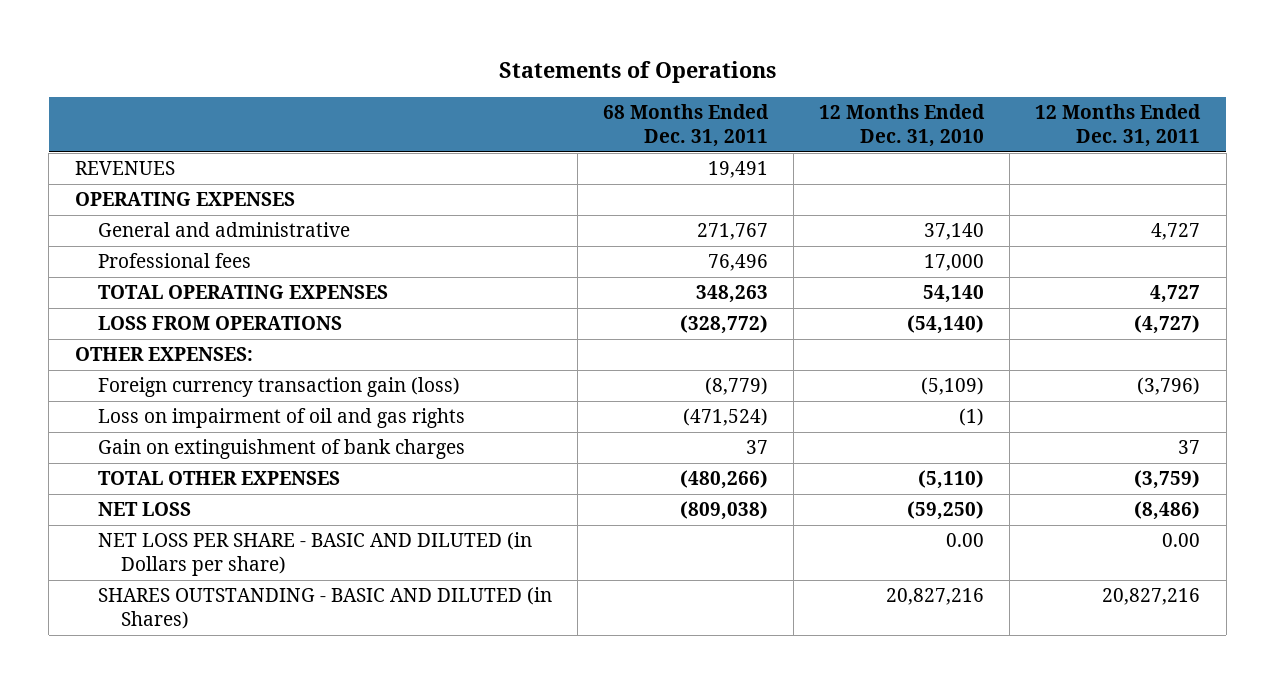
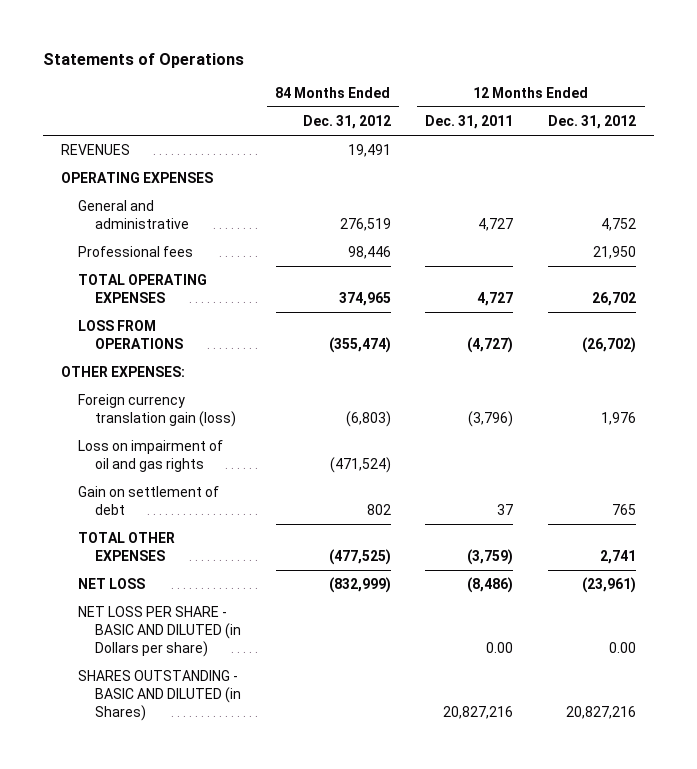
- | 68 Months Ended Dec. 31, 2011 | 12 Months Ended Dec. 31, 2010 | 12 Months Ended Dec. 31, 2011
+ | 84 Months Ended Dec. 31, 2012 | 12 Months Ended Dec. 31, 2011 | 12 Months Ended Dec. 31, 2012
- Foreign currency transaction gain (loss) | (8,779) | (5,109) | (3,796)
+ Foreign currency translation gain (loss) | (6,803) | (3,796) | 1,976
- Gain on extinguishment of bank charges | 37 | | 37
+ Gain on settlement of debt | 802 | 37 | 765

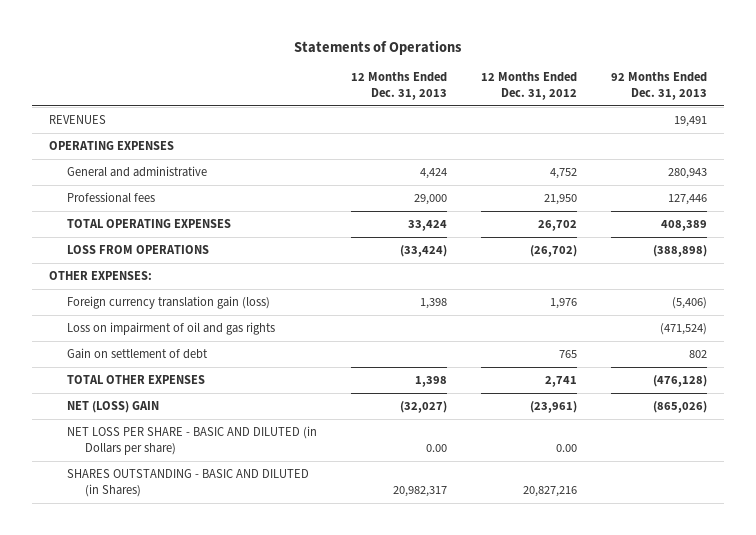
- | 84 Months Ended Dec. 31, 2012 | 12 Months Ended Dec. 31, 2011 | 12 Months Ended Dec. 31, 2012
+ | 12 Months Ended Dec. 31, 2013 | 12 Months Ended Dec. 31, 2012 | 92 Months Ended Dec. 31, 2013
- NET LOSS | (832,999) | (8,486) | (23,961)
+ NET (LOSS) GAIN | (32,027) | (23,961) | (865,026)

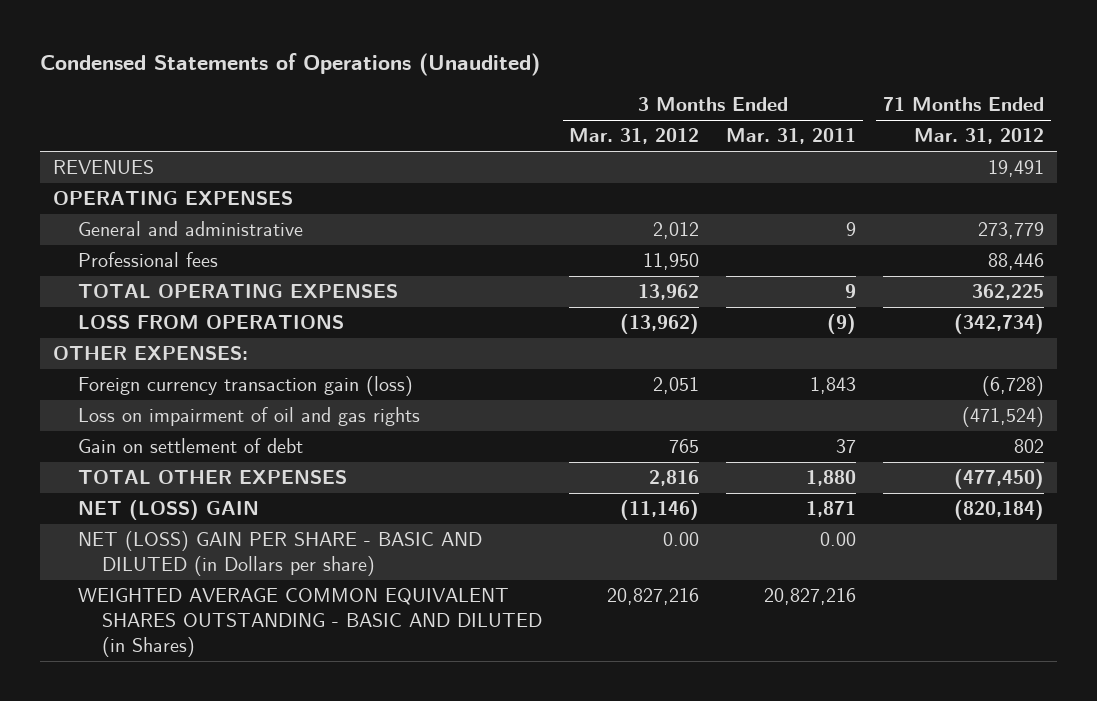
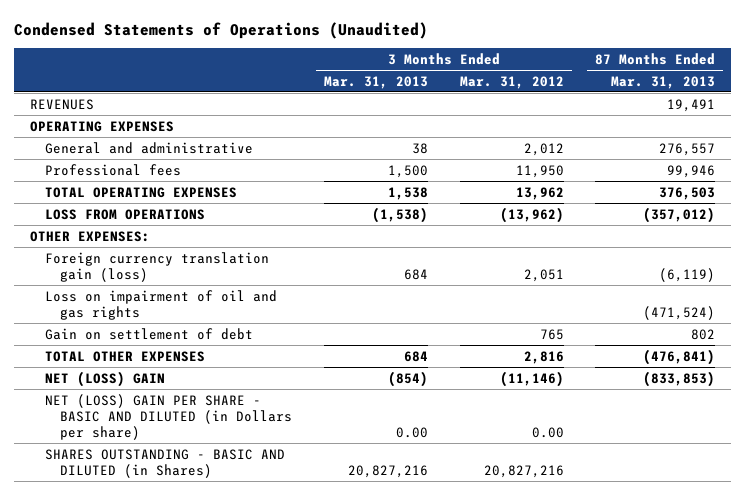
- | 3 Months Ended Mar. 31, 2012 | 3 Months Ended Mar. 31, 2011 | 71 Months Ended Mar. 31, 2012
+ | 3 Months Ended Mar. 31, 2013 | 3 Months Ended Mar. 31, 2012 | 87 Months Ended Mar. 31, 2013
- Foreign currency transaction gain (loss) | 2,051 | 1,843 | (6,728)
+ Foreign currency translation gain (loss) | 684 | 2,051 | (6,119)
- WEIGHTED AVERAGE COMMON EQUIVALENT SHARES OUTSTANDING - BASIC AND DILUTED (in Shares) | 20,827,216 | 20,827,216 |
+ SHARES OUTSTANDING - BASIC AND DILUTED (in Shares) | 20,827,216 | 20,827,216 |

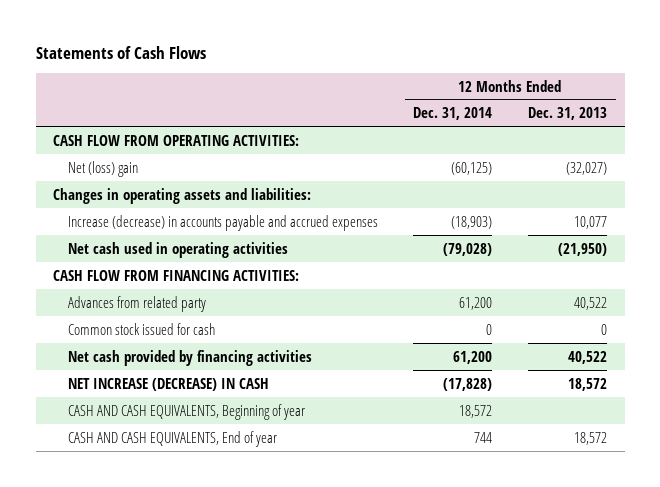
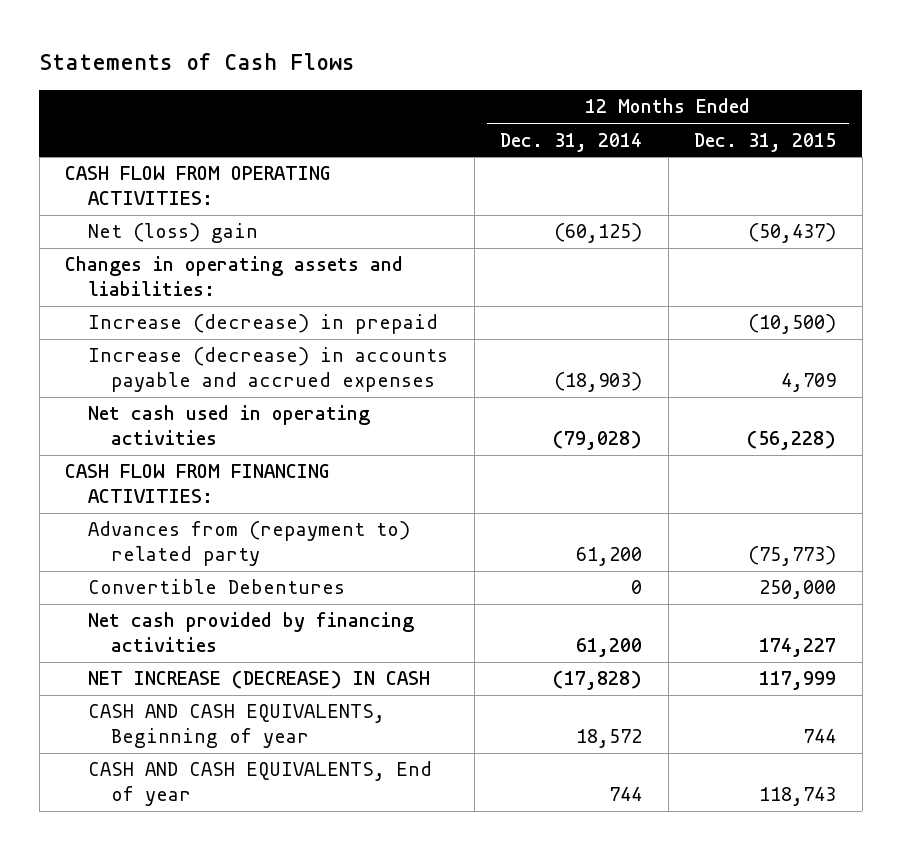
- | 12 Months Ended Dec. 31, 2014 | 12 Months Ended Dec. 31, 2013
+ | 12 Months Ended Dec. 31, 2014 | 12 Months Ended Dec. 31, 2015
+ Increase (decrease) in prepaid | | (10,500)
- Advances from related party | 61,200 | 40,522
- Common stock issued for cash | 0 | 0
+ Advances from (repayment to) related party | 61,200 | (75,773)
+ Convertible Debentures | 0 | 250,000

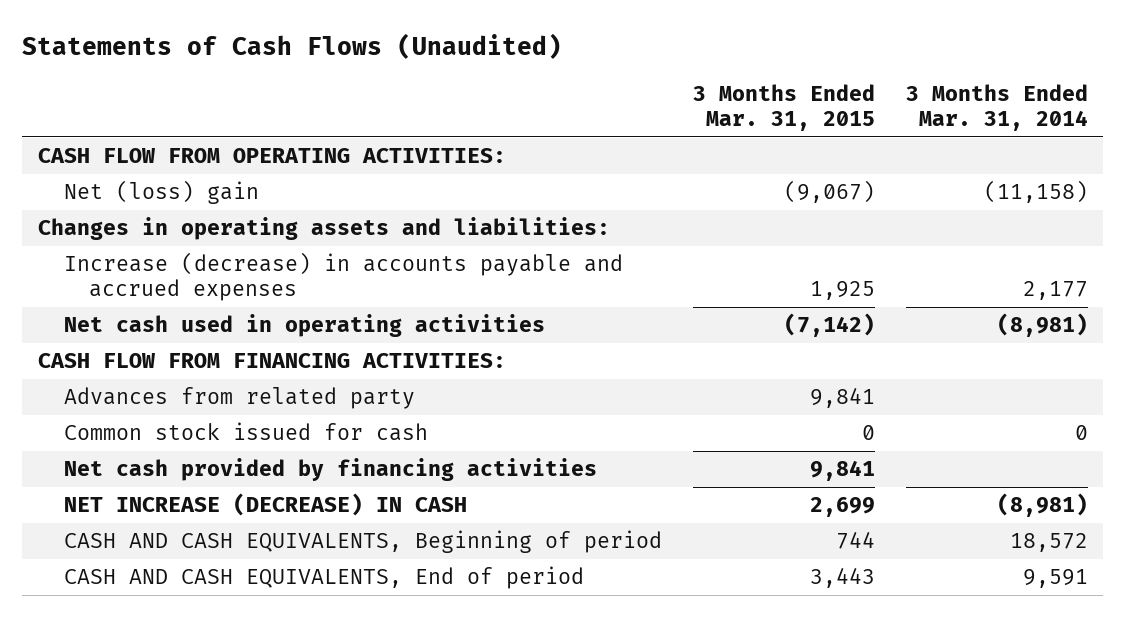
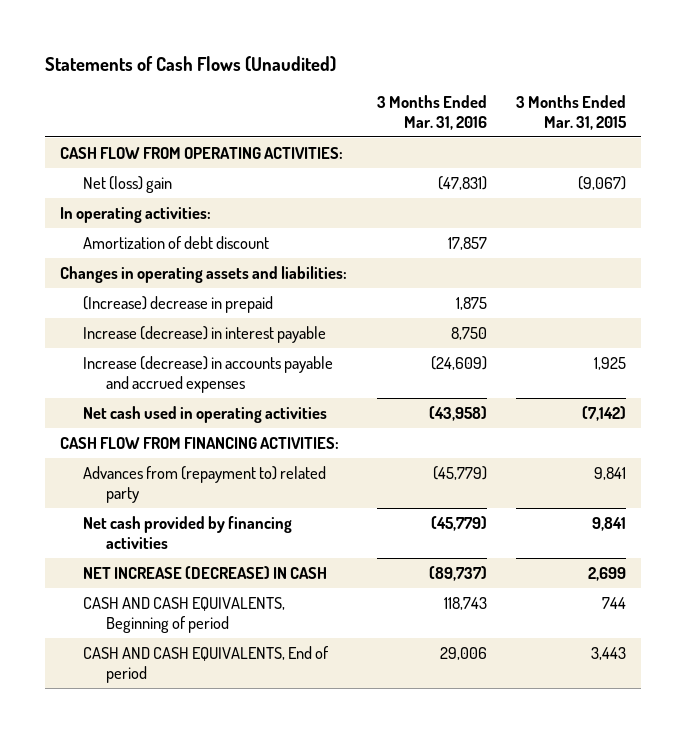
- | 3 Months Ended Mar. 31, 2015 | 3 Months Ended Mar. 31, 2014
+ | 3 Months Ended Mar. 31, 2016 | 3 Months Ended Mar. 31, 2015
+ In operating activities:
+ Amortization of debt discount | 17,857 |
+ (Increase) decrease in prepaid | 1,875 |
+ Increase (decrease) in interest payable | 8,750 |
- Advances from related party | 9,841 |
- Common stock issued for cash | 0 | 0
+ Advances from (repayment to) related party | (45,779) | 9,841

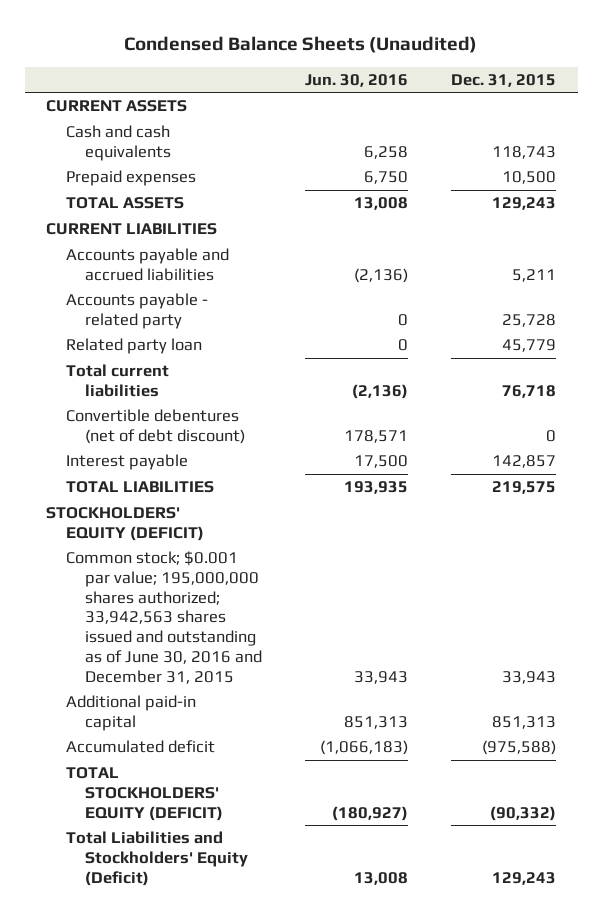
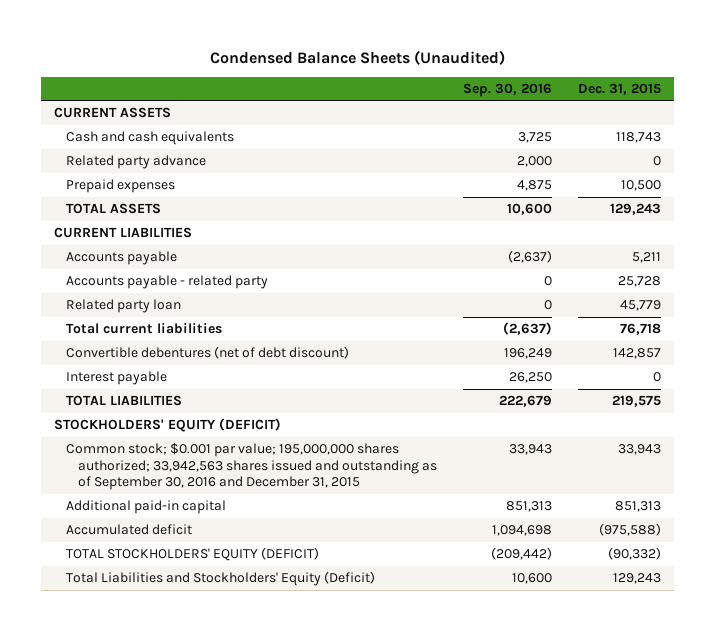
- | Jun. 30, 2016 | Dec. 31, 2015
+ | Sep. 30, 2016 | Dec. 31, 2015
+ Related party advance | 2,000 | 0
- Accounts payable and accrued liabilities | (2,136) | 5,211
+ Accounts payable | (2,637) | 5,211
- Convertible debentures (net of debt discount) | 178,571 | 0
- Interest payable | 17,500 | 142,857
+ Convertible debentures (net of debt discount) | 196,249 | 142,857
+ Interest payable | 26,250 | 0
- Common stock; $0.001 par value; 195,000,000 shares authorized; 33,942,563 shares issued and outstanding as of June 30, 2016 and December 31, 2015 | 33,943 | 33,943
+ Common stock; $0.001 par value; 195,000,000 shares authorized; 33,942,563 shares issued and outstanding as of September 30, 2016 and December 31, 2015 | 33,943 | 33,943

